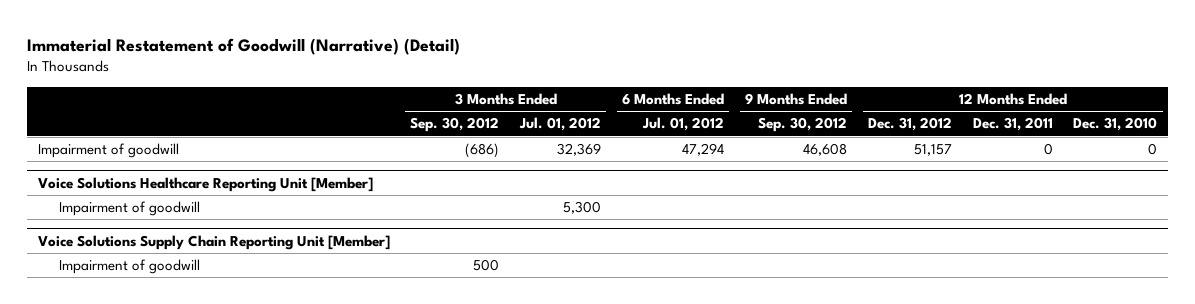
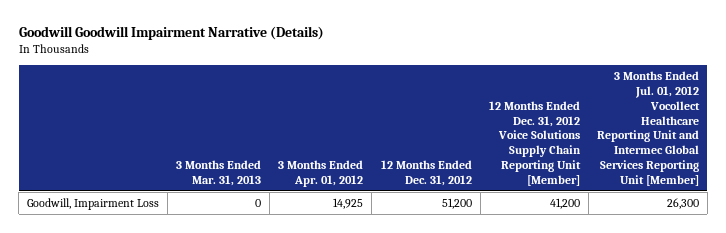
- Immaterial Restatement of Goodwill (Narrative) (Detail)
+ Goodwill Goodwill Impairment Narrative (Details)
- | 3 Months Ended Sep. 30, 2012 | 3 Months Ended Jul. 01, 2012 | 6 Months Ended Jul. 01, 2012 | 9 Months Ended Sep. 30, 2012 | 12 Months Ended Dec. 31, 2012 | 12 Months Ended Dec. 31, 2011 | 12 Months Ended Dec. 31, 2010
+ | 3 Months Ended Mar. 31, 2013 | 3 Months Ended Apr. 01, 2012 | 12 Months Ended Dec. 31, 2012 | 12 Months Ended Dec. 31, 2012 Voice Solutions Supply Chain Reporting Unit [Member] | 3 Months Ended Jul. 01, 2012 Vocollect Healthcare Reporting Unit and Intermec Global Services Reporting Unit [Member]
- Impairment of goodwill | (686) | 32,369 | 47,294 | 46,608 | 51,157 | 0 | 0
- Voice Solutions Healthcare Reporting Unit [Member]
- Impairment of goodwill | | 5,300 | | | | |
- Voice Solutions Supply Chain Reporting Unit [Member]
- Impairment of goodwill | 500 | | | | | |
+ Goodwill, Impairment Loss | 0 | 14,925 | 51,200 | 41,200 | 26,300

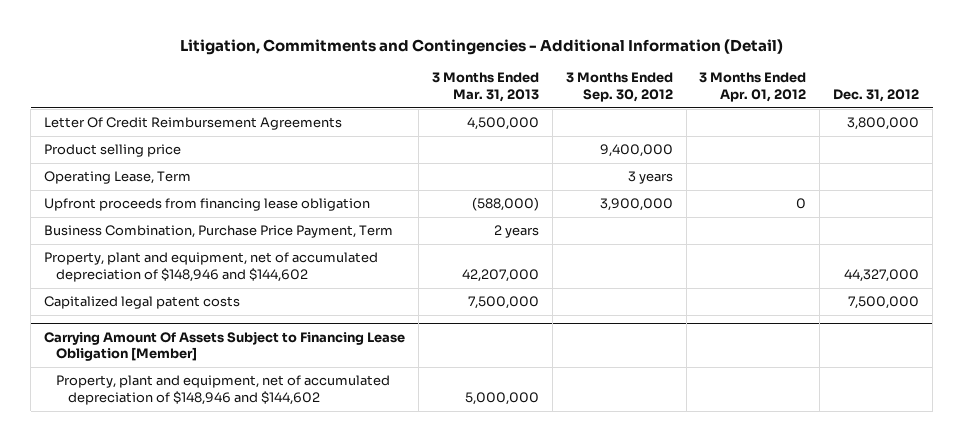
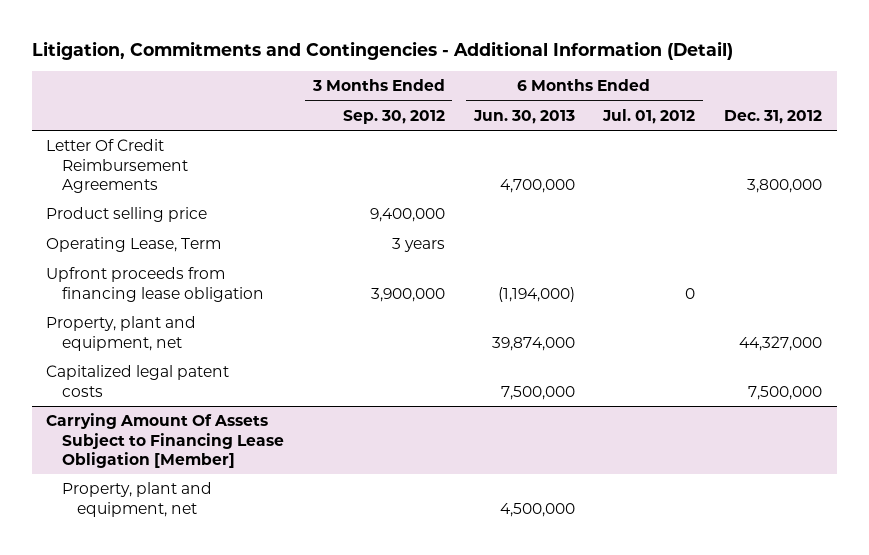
- | 3 Months Ended Mar. 31, 2013 | 3 Months Ended Sep. 30, 2012 | 3 Months Ended Apr. 01, 2012 | Dec. 31, 2012
+ | 3 Months Ended Sep. 30, 2012 | 6 Months Ended Jun. 30, 2013 | 6 Months Ended Jul. 01, 2012 | Dec. 31, 2012
- Business Combination, Purchase Price Payment, Term | 2 years | | |
- Property, plant and equipment, net of accumulated depreciation of $148,946 and $144,602 | 42,207,000 | | | 44,327,000
+ Property, plant and equipment, net | | 39,874,000 | | 44,327,000
@ Carrying Amount Of Assets Subject to Financing Lease Obligation [Member]
- Property, plant and equipment, net of accumulated depreciation of $148,946 and $144,602 | 5,000,000 | | |
+ Property, plant and equipment, net | | 4,500,000 | |

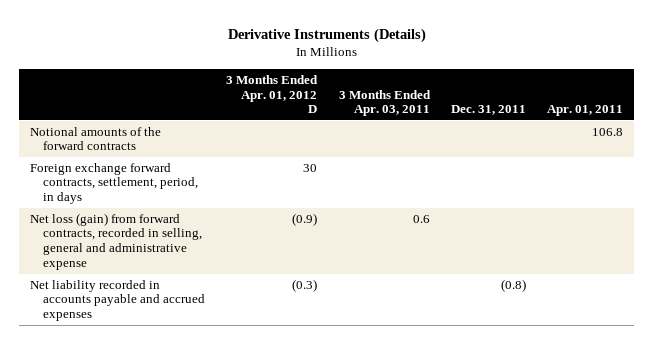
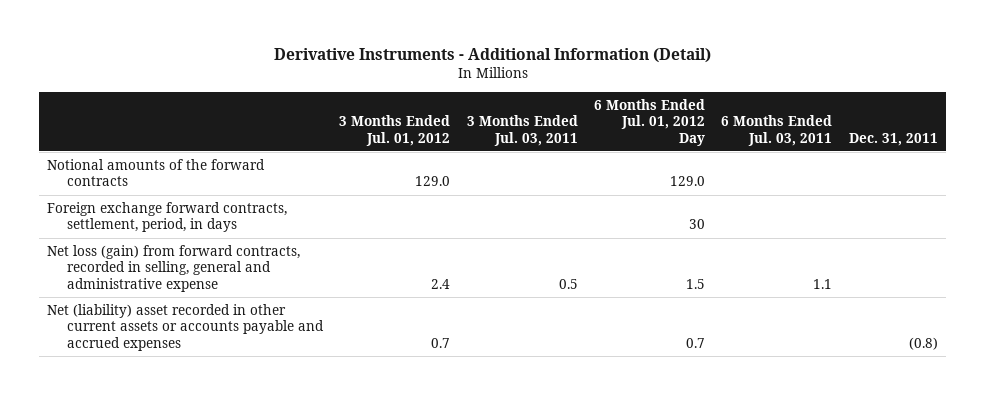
- Derivative Instruments (Details)
+ Derivative Instruments - Additional Information (Detail)
- | 3 Months Ended Apr. 01, 2012 D | 3 Months Ended Apr. 03, 2011 | Dec. 31, 2011 | Apr. 01, 2011
+ | 3 Months Ended Jul. 01, 2012 | 3 Months Ended Jul. 03, 2011 | 6 Months Ended Jul. 01, 2012 Day | 6 Months Ended Jul. 03, 2011 | Dec. 31, 2011
- Net liability recorded in accounts payable and accrued expenses | (0.3) | | (0.8) |
+ Net (liability) asset recorded in other current assets or accounts payable and accrued expenses | 0.7 | | 0.7 | | (0.8)

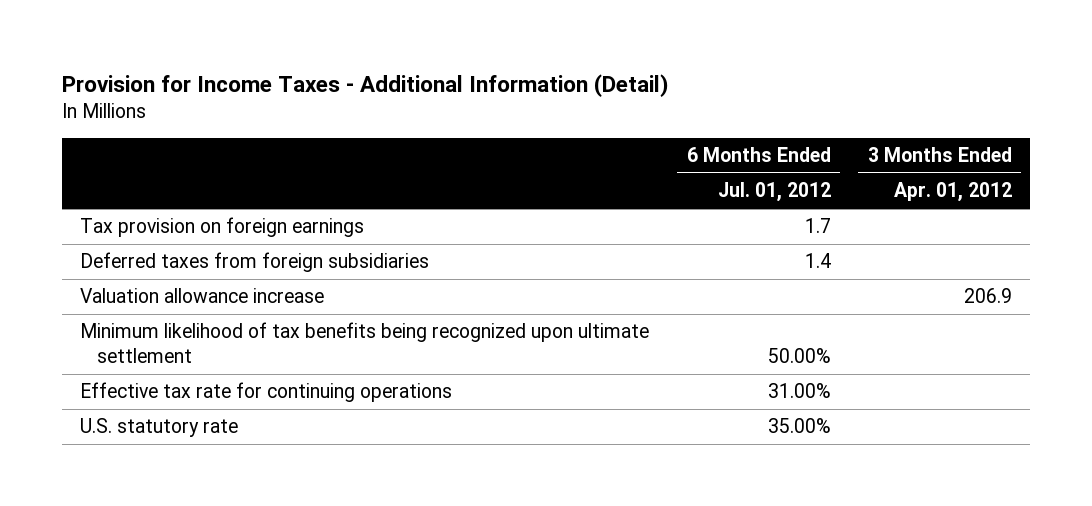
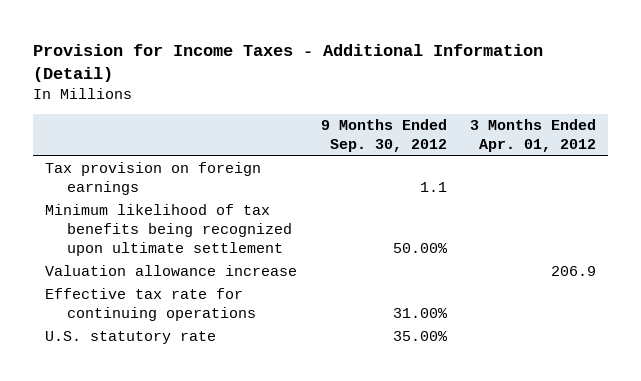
- | 6 Months Ended Jul. 01, 2012 | 3 Months Ended Apr. 01, 2012
+ | 9 Months Ended Sep. 30, 2012 | 3 Months Ended Apr. 01, 2012
- Deferred taxes from foreign subsidiaries | 1.4 |
moved down: Valuation allowance increase | | 206.9

